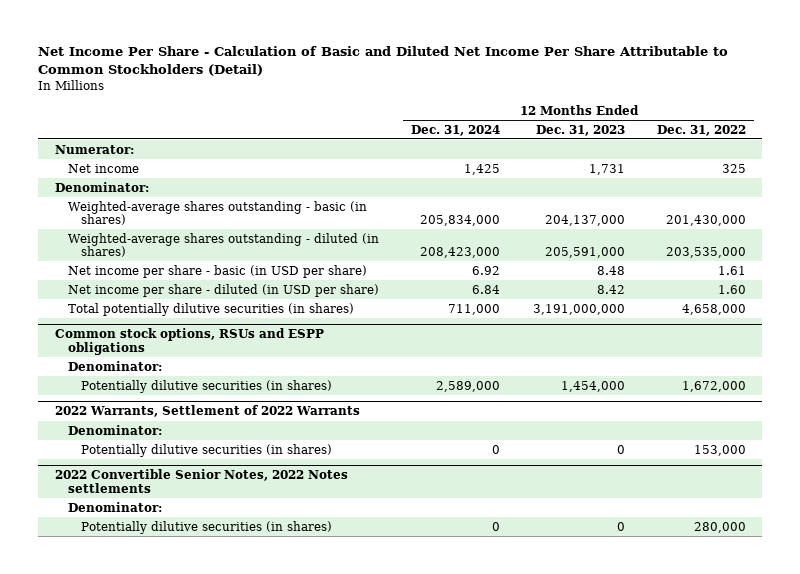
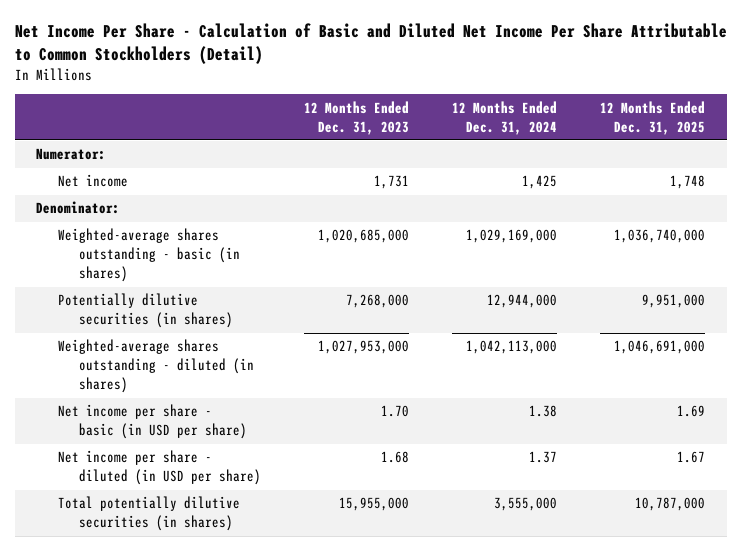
- | 12 Months Ended Dec. 31, 2024 | 12 Months Ended Dec. 31, 2023 | 12 Months Ended Dec. 31, 2022
+ | 12 Months Ended Dec. 31, 2023 | 12 Months Ended Dec. 31, 2024 | 12 Months Ended Dec. 31, 2025
- Weighted-average shares outstanding - basic (in shares) | 205,834,000 | 204,137,000 | 201,430,000
- Weighted-average shares outstanding - diluted (in shares) | 208,423,000 | 205,591,000 | 203,535,000
- Net income per share - basic (in USD per share) | 6.92 | 8.48 | 1.61
- Net income per share - diluted (in USD per share) | 6.84 | 8.42 | 1.60
- Total potentially dilutive securities (in shares) | 711,000 | 3,191,000,000 | 4,658,000
- Common stock options, RSUs and ESPP obligations
- Denominator:
- Potentially dilutive securities (in shares) | 2,589,000 | 1,454,000 | 1,672,000
- 2022 Warrants, Settlement of 2022 Warrants
- Denominator:
- Potentially dilutive securities (in shares) | 0 | 0 | 153,000
- 2022 Convertible Senior Notes, 2022 Notes settlements
- Denominator:
- Potentially dilutive securities (in shares) | 0 | 0 | 280,000
+ Weighted-average shares outstanding - basic (in shares) | 1,020,685,000 | 1,029,169,000 | 1,036,740,000
+ Potentially dilutive securities (in shares) | 7,268,000 | 12,944,000 | 9,951,000
+ Weighted-average shares outstanding - diluted (in shares) | 1,027,953,000 | 1,042,113,000 | 1,046,691,000
+ Net income per share - basic (in USD per share) | 1.70 | 1.38 | 1.69
+ Net income per share - diluted (in USD per share) | 1.68 | 1.37 | 1.67
+ Total potentially dilutive securities (in shares) | 15,955,000 | 3,555,000 | 10,787,000

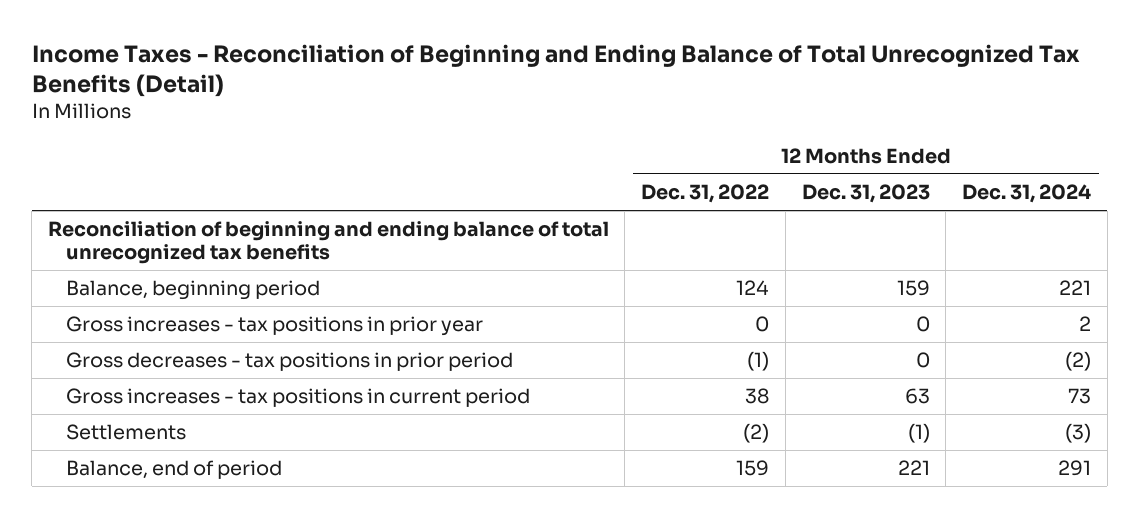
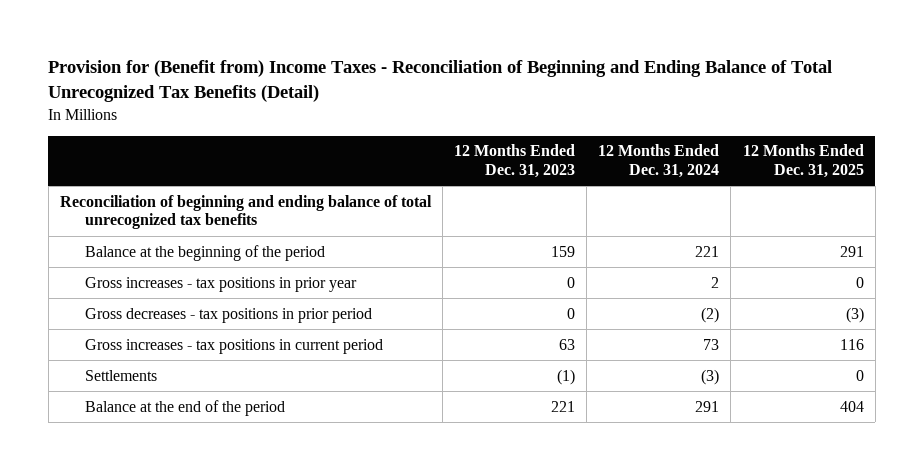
- Income Taxes - Reconciliation of Beginning and Ending Balance of Total Unrecognized Tax Benefits (Detail)
+ Provision for (Benefit from) Income Taxes - Reconciliation of Beginning and Ending Balance of Total Unrecognized Tax Benefits (Detail)
- | 12 Months Ended Dec. 31, 2022 | 12 Months Ended Dec. 31, 2023 | 12 Months Ended Dec. 31, 2024
+ | 12 Months Ended Dec. 31, 2023 | 12 Months Ended Dec. 31, 2024 | 12 Months Ended Dec. 31, 2025
- Balance, beginning period | 124 | 159 | 221
+ Balance at the beginning of the period | 159 | 221 | 291
- Balance, end of period | 159 | 221 | 291
+ Balance at the end of the period | 221 | 291 | 404

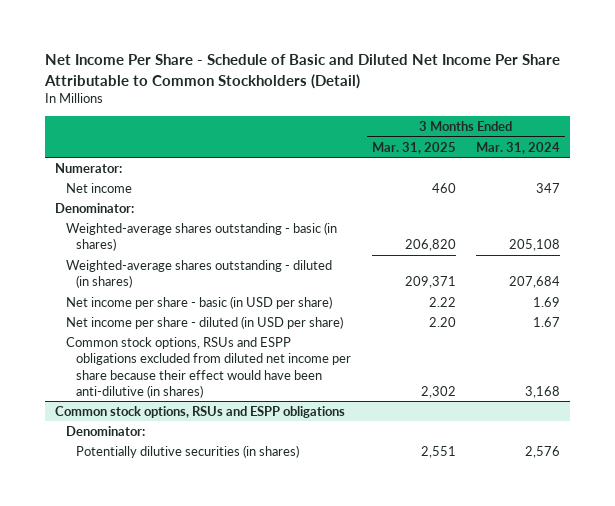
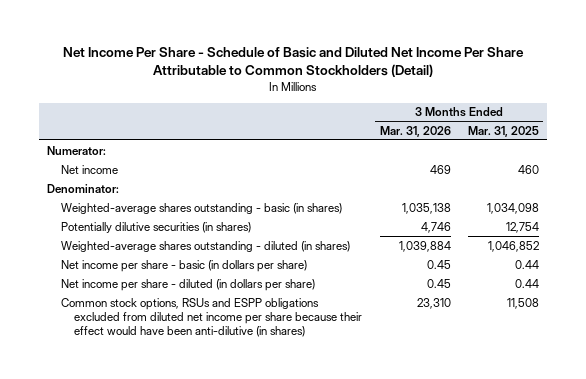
- | 3 Months Ended Mar. 31, 2025 | 3 Months Ended Mar. 31, 2024
+ | 3 Months Ended Mar. 31, 2026 | 3 Months Ended Mar. 31, 2025
- Weighted-average shares outstanding - basic (in shares) | 206,820 | 205,108
- Weighted-average shares outstanding - diluted (in shares) | 209,371 | 207,684
- Net income per share - basic (in USD per share) | 2.22 | 1.69
- Net income per share - diluted (in USD per share) | 2.20 | 1.67
- Common stock options, RSUs and ESPP obligations excluded from diluted net income per share because their effect would have been anti-dilutive (in shares) | 2,302 | 3,168
- Common stock options, RSUs and ESPP obligations
- Denominator:
- Potentially dilutive securities (in shares) | 2,551 | 2,576
+ Weighted-average shares outstanding - basic (in shares) | 1,035,138 | 1,034,098
+ Potentially dilutive securities (in shares) | 4,746 | 12,754
+ Weighted-average shares outstanding - diluted (in shares) | 1,039,884 | 1,046,852
+ Net income per share - basic (in dollars per share) | 0.45 | 0.44
+ Net income per share - diluted (in dollars per share) | 0.45 | 0.44
+ Common stock options, RSUs and ESPP obligations excluded from diluted net income per share because their effect would have been anti-dilutive (in shares) | 23,310 | 11,508

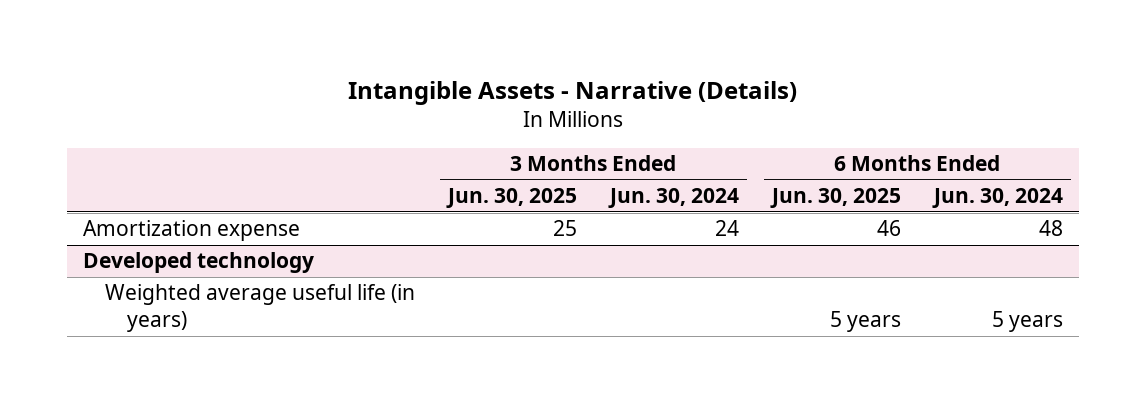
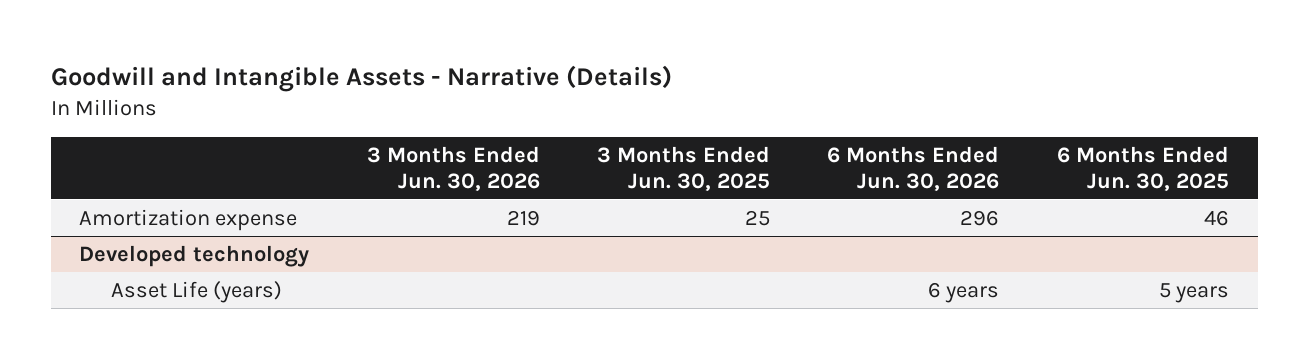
- Intangible Assets - Narrative (Details)
+ Goodwill and Intangible Assets - Narrative (Details)
- | 3 Months Ended Jun. 30, 2025 | 3 Months Ended Jun. 30, 2024 | 6 Months Ended Jun. 30, 2025 | 6 Months Ended Jun. 30, 2024
+ | 3 Months Ended Jun. 30, 2026 | 3 Months Ended Jun. 30, 2025 | 6 Months Ended Jun. 30, 2026 | 6 Months Ended Jun. 30, 2025
@ Developed technology
- Weighted average useful life (in years) | | | 5 years | 5 years
+ Asset Life (years) | | | 6 years | 5 years

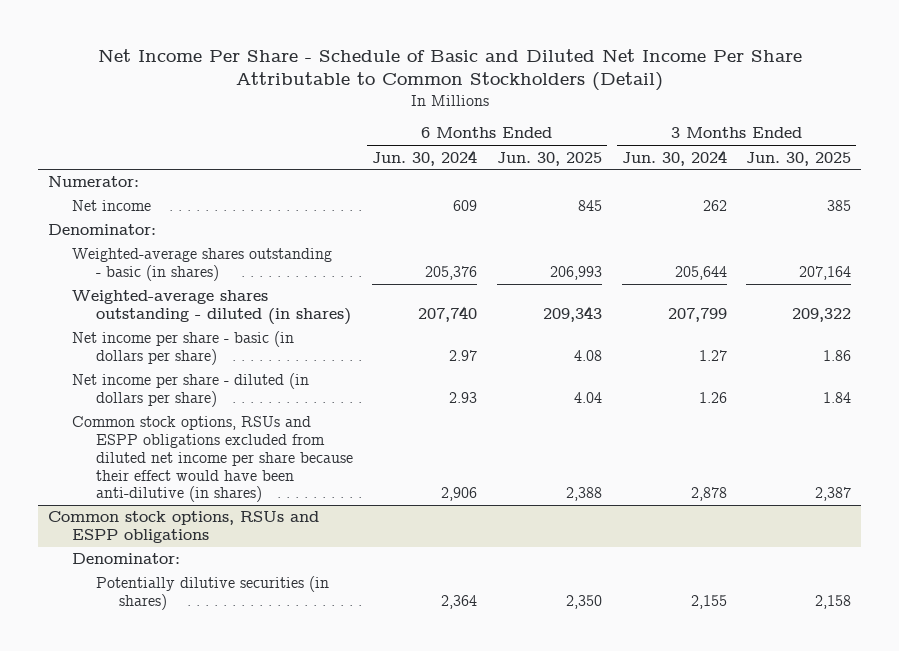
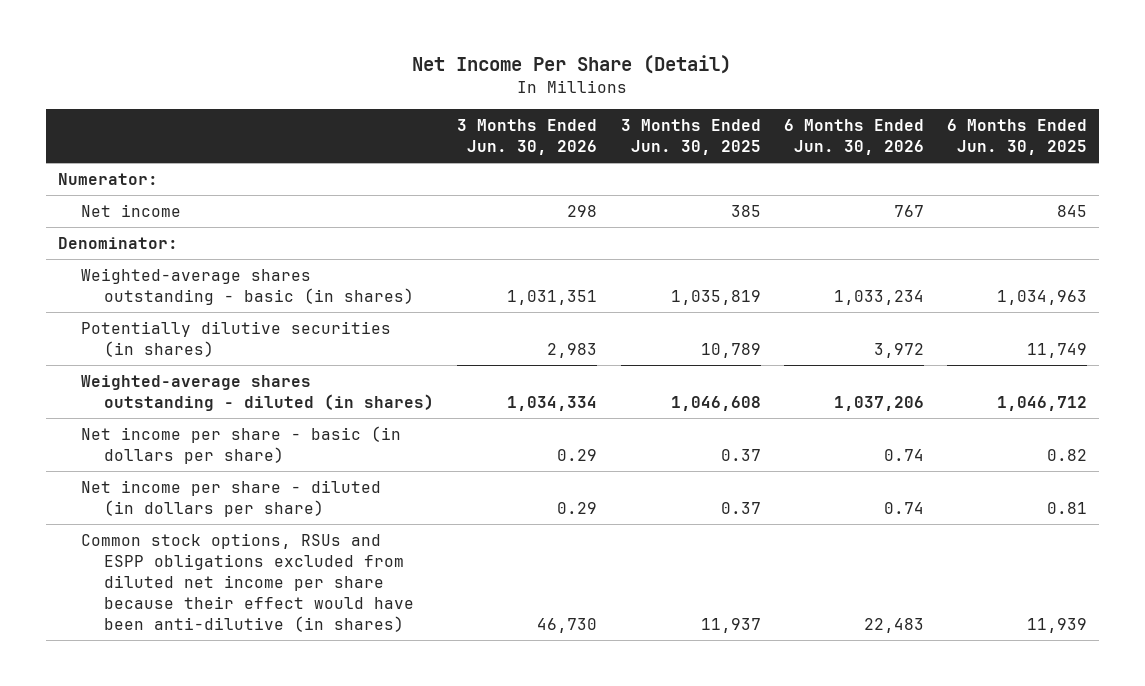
- Net Income Per Share - Schedule of Basic and Diluted Net Income Per Share Attributable to Common Stockholders (Detail)
+ Net Income Per Share (Detail)
- | 6 Months Ended Jun. 30, 2024 | 6 Months Ended Jun. 30, 2025 | 3 Months Ended Jun. 30, 2024 | 3 Months Ended Jun. 30, 2025
+ | 3 Months Ended Jun. 30, 2026 | 3 Months Ended Jun. 30, 2025 | 6 Months Ended Jun. 30, 2026 | 6 Months Ended Jun. 30, 2025
- Weighted-average shares outstanding - basic (in shares) | 205,376 | 206,993 | 205,644 | 207,164
- Weighted-average shares outstanding - diluted (in shares) | 207,740 | 209,343 | 207,799 | 209,322
- Net income per share - basic (in dollars per share) | 2.97 | 4.08 | 1.27 | 1.86
- Net income per share - diluted (in dollars per share) | 2.93 | 4.04 | 1.26 | 1.84
- Common stock options, RSUs and ESPP obligations excluded from diluted net income per share because their effect would have been anti-dilutive (in shares) | 2,906 | 2,388 | 2,878 | 2,387
- Common stock options, RSUs and ESPP obligations
- Denominator:
- Potentially dilutive securities (in shares) | 2,364 | 2,350 | 2,155 | 2,158
+ Weighted-average shares outstanding - basic (in shares) | 1,031,351 | 1,035,819 | 1,033,234 | 1,034,963
+ Potentially dilutive securities (in shares) | 2,983 | 10,789 | 3,972 | 11,749
+ Weighted-average shares outstanding - diluted (in shares) | 1,034,334 | 1,046,608 | 1,037,206 | 1,046,712
+ Net income per share - basic (in dollars per share) | 0.29 | 0.37 | 0.74 | 0.82
+ Net income per share - diluted (in dollars per share) | 0.29 | 0.37 | 0.74 | 0.81
+ Common stock options, RSUs and ESPP obligations excluded from diluted net income per share because their effect would have been anti-dilutive (in shares) | 46,730 | 11,937 | 22,483 | 11,939

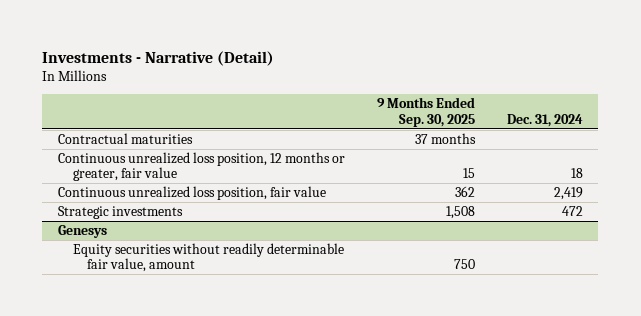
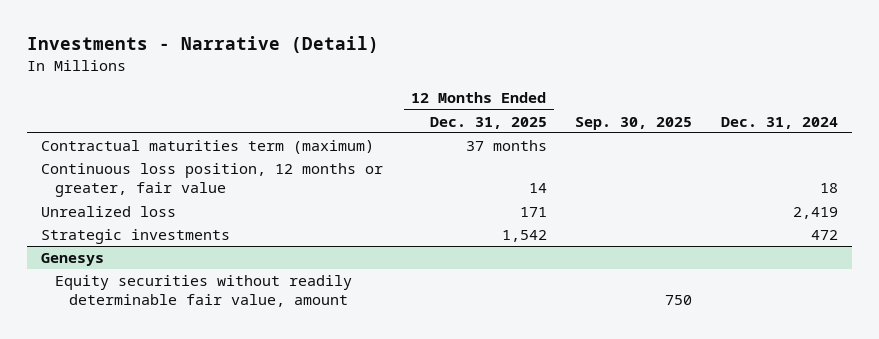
- | 9 Months Ended Sep. 30, 2025 | Dec. 31, 2024
+ | 12 Months Ended Dec. 31, 2025 | Sep. 30, 2025 | Dec. 31, 2024
- Contractual maturities | 37 months |
- Continuous unrealized loss position, 12 months or greater, fair value | 15 | 18
- Continuous unrealized loss position, fair value | 362 | 2,419
+ Contractual maturities term (maximum) | 37 months | |
+ Continuous loss position, 12 months or greater, fair value | 14 | | 18
+ Unrealized loss | 171 | | 2,419

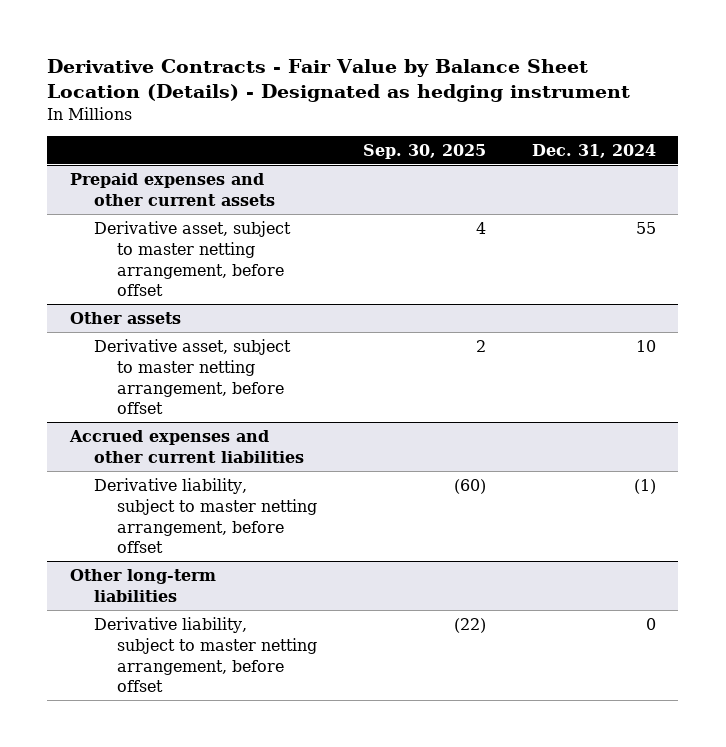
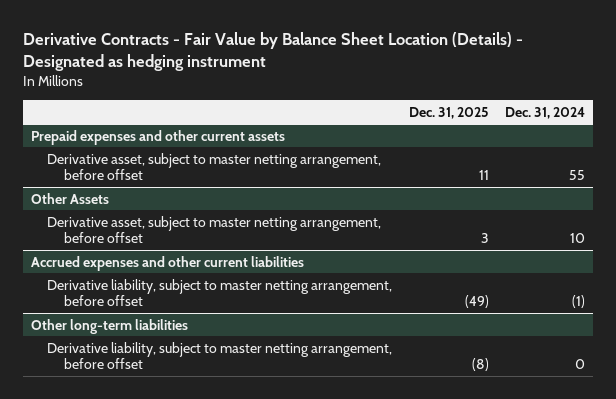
- | Sep. 30, 2025 | Dec. 31, 2024
+ | Dec. 31, 2025 | Dec. 31, 2024
- Other assets
+ Other Assets

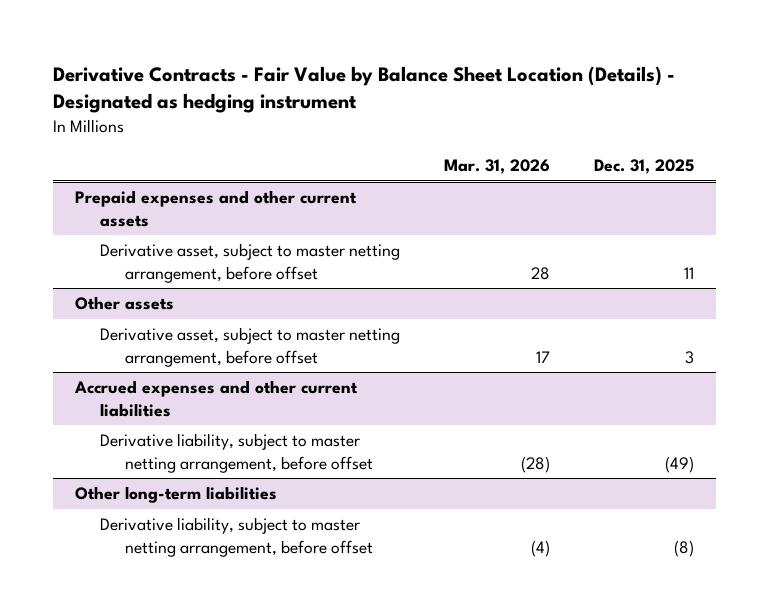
- | Dec. 31, 2025 | Dec. 31, 2024
+ | Mar. 31, 2026 | Dec. 31, 2025
- Other Assets
+ Other assets

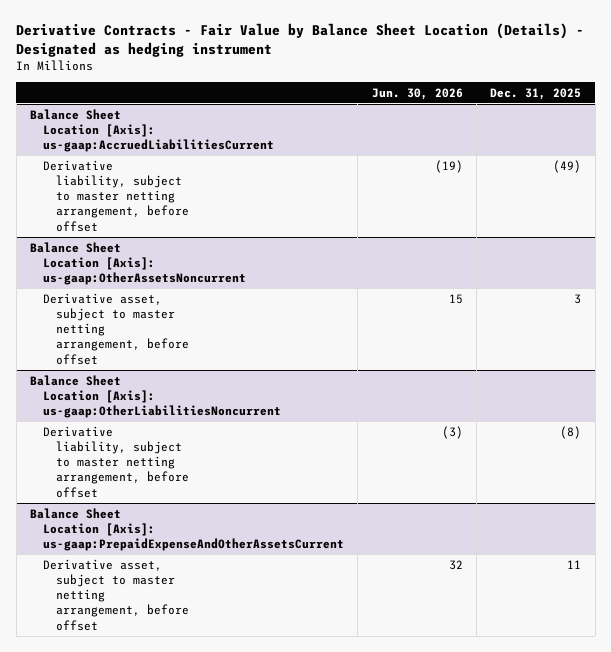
- | Mar. 31, 2026 | Dec. 31, 2025
+ | Jun. 30, 2026 | Dec. 31, 2025
- Prepaid expenses and other current assets
- Derivative asset, subject to master netting arrangement, before offset | 28 | 11
- Other assets
- Derivative asset, subject to master netting arrangement, before offset | 17 | 3
- Accrued expenses and other current liabilities
+ Balance Sheet Location [Axis]: us-gaap:AccruedLiabilitiesCurrent
- Other long-term liabilities
+ Balance Sheet Location [Axis]: us-gaap:OtherAssetsNoncurrent
+ Derivative asset, subject to master netting arrangement, before offset | 15 | 3
+ Balance Sheet Location [Axis]: us-gaap:OtherLiabilitiesNoncurrent
+ Balance Sheet Location [Axis]: us-gaap:PrepaidExpenseAndOtherAssetsCurrent
+ Derivative asset, subject to master netting arrangement, before offset | 32 | 11

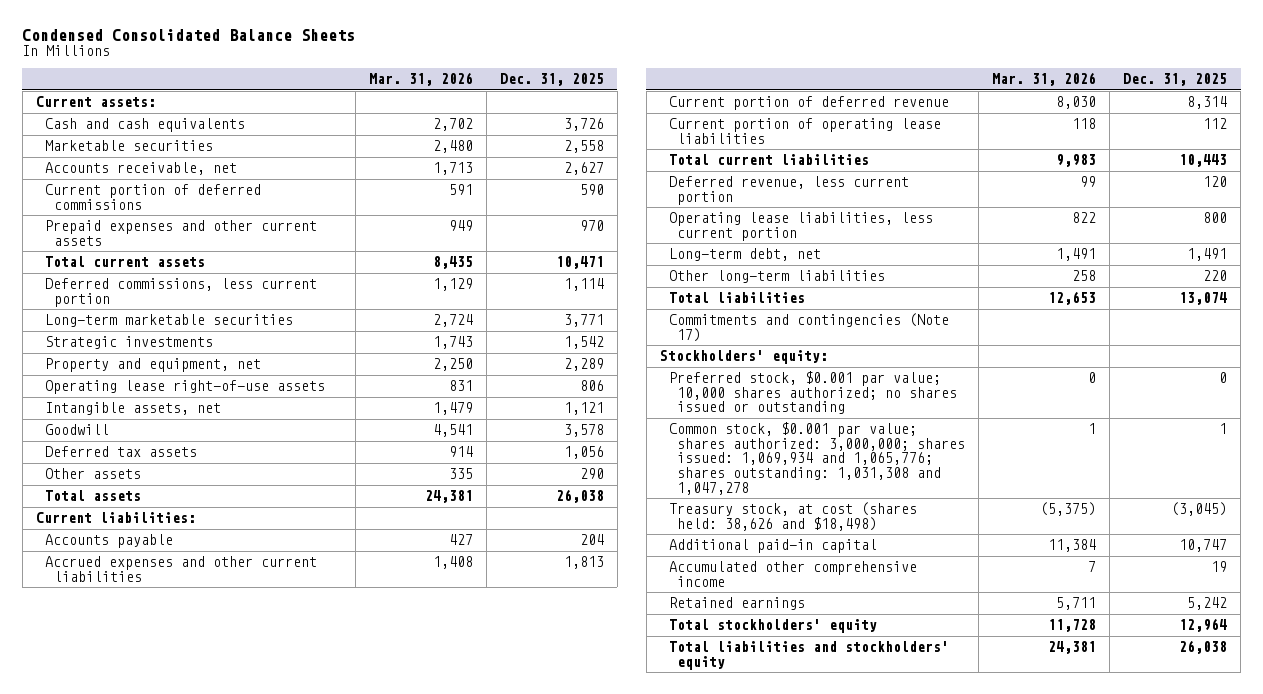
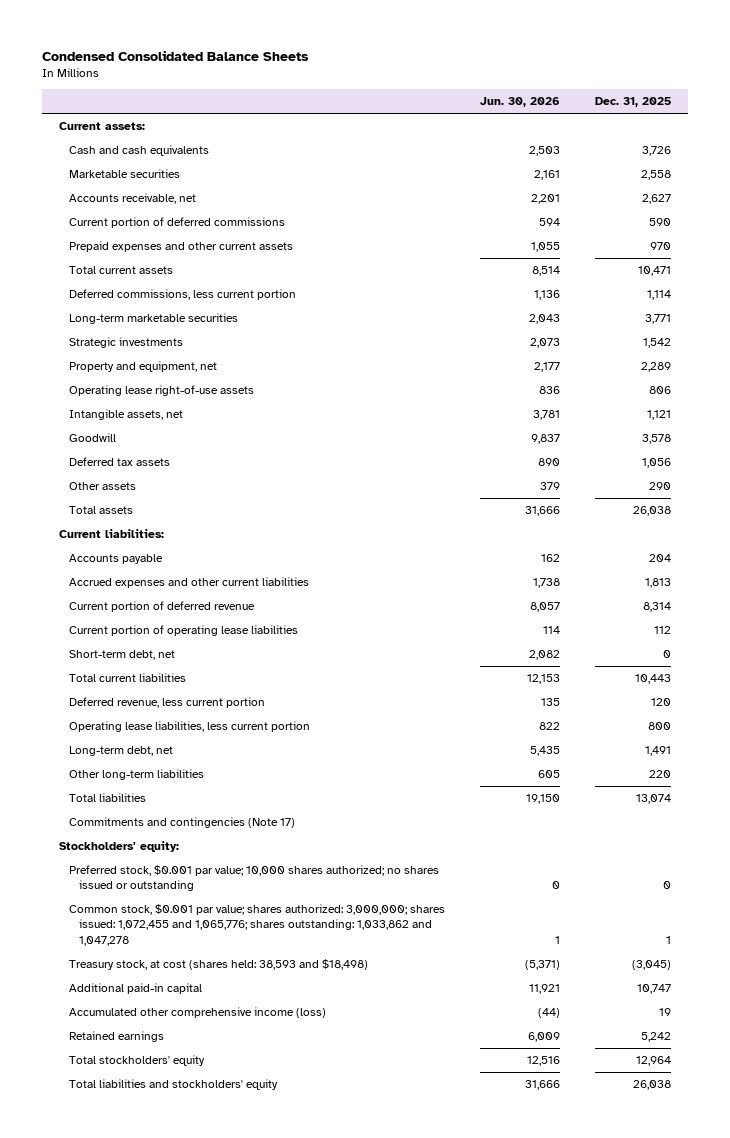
- | Mar. 31, 2026 | Dec. 31, 2025
+ | Jun. 30, 2026 | Dec. 31, 2025
+ Short-term debt, net | 2,082 | 0
- Common stock, $0.001 par value; shares authorized: 3,000,000; shares issued: 1,069,934 and 1,065,776; shares outstanding: 1,031,308 and 1,047,278 | 1 | 1
- Treasury stock, at cost (shares held: 38,626 and $18,498) | (5,375) | (3,045)
+ Common stock, $0.001 par value; shares authorized: 3,000,000; shares issued: 1,072,455 and 1,065,776; shares outstanding: 1,033,862 and 1,047,278 | 1 | 1
+ Treasury stock, at cost (shares held: 38,593 and $18,498) | (5,371) | (3,045)
- Accumulated other comprehensive income | 7 | 19
+ Accumulated other comprehensive income (loss) | (44) | 19

